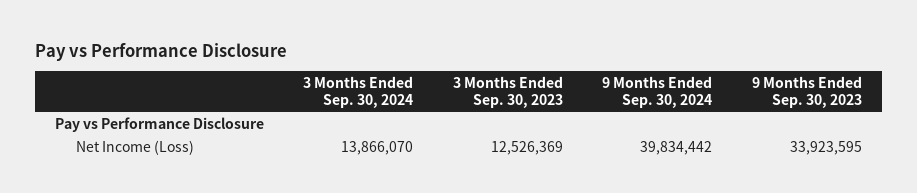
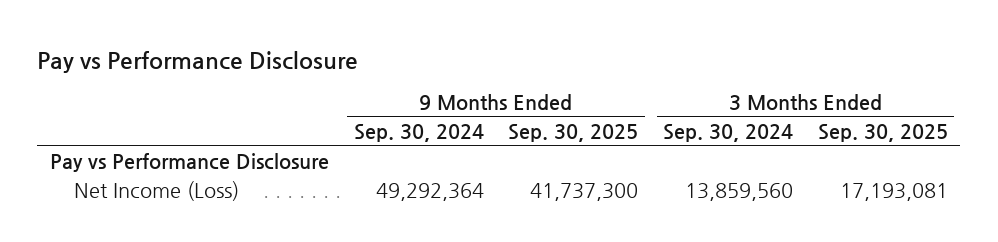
- | 3 Months Ended Sep. 30, 2024 | 3 Months Ended Sep. 30, 2023 | 9 Months Ended Sep. 30, 2024 | 9 Months Ended Sep. 30, 2023
+ | 9 Months Ended Sep. 30, 2024 | 9 Months Ended Sep. 30, 2025 | 3 Months Ended Sep. 30, 2024 | 3 Months Ended Sep. 30, 2025
- Net Income (Loss) | 13,866,070 | 12,526,369 | 39,834,442 | 33,923,595
+ Net Income (Loss) | 49,292,364 | 41,737,300 | 13,859,560 | 17,193,081

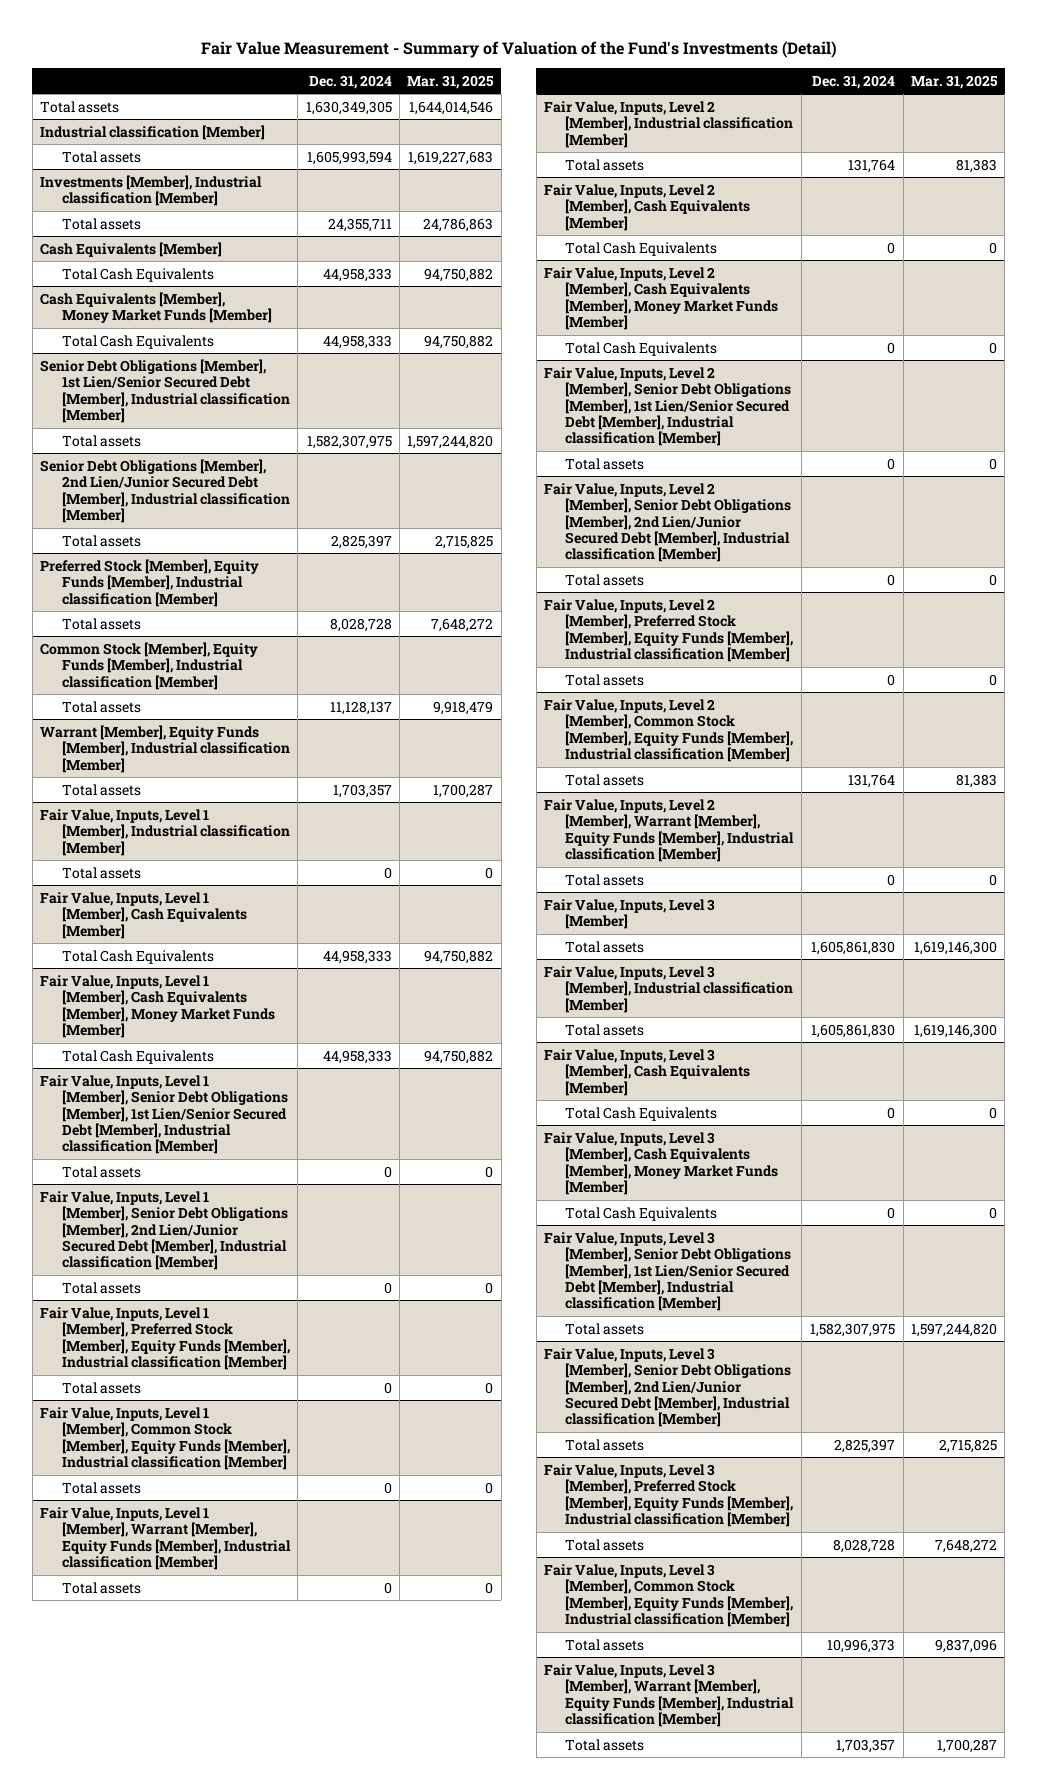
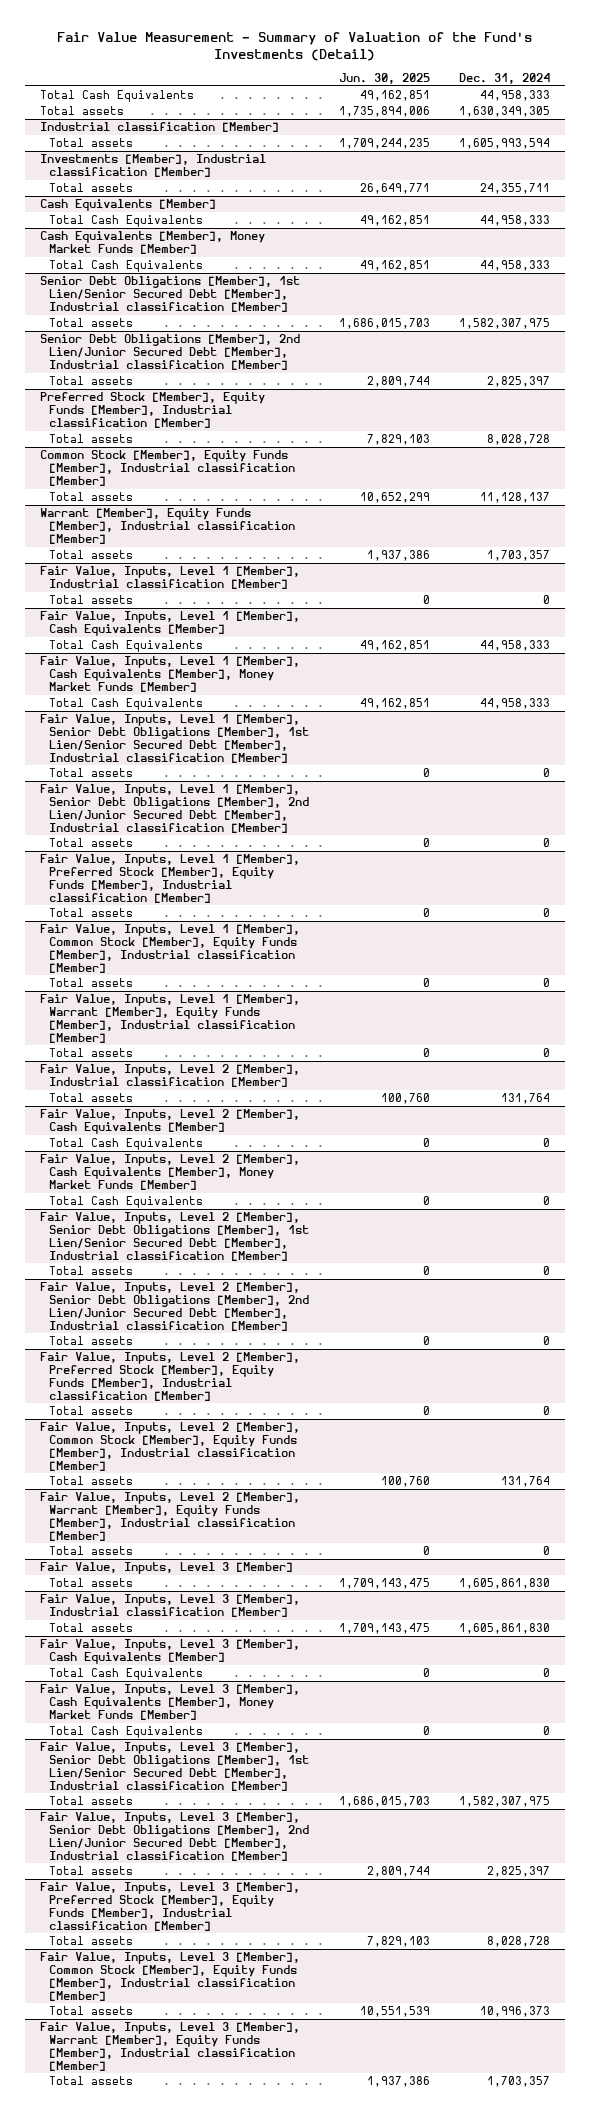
- | Dec. 31, 2024 | Mar. 31, 2025
+ | Jun. 30, 2025 | Dec. 31, 2024
+ Total Cash Equivalents | 49,162,851 | 44,958,333

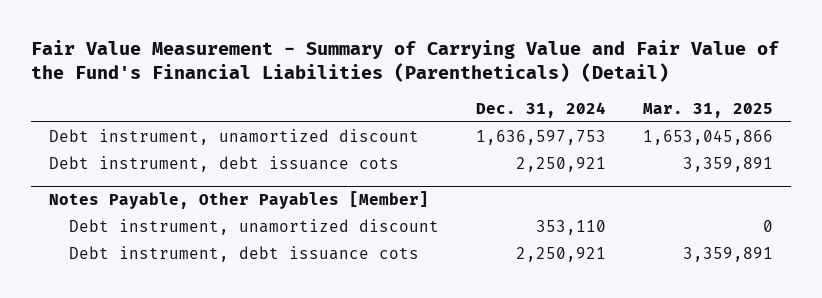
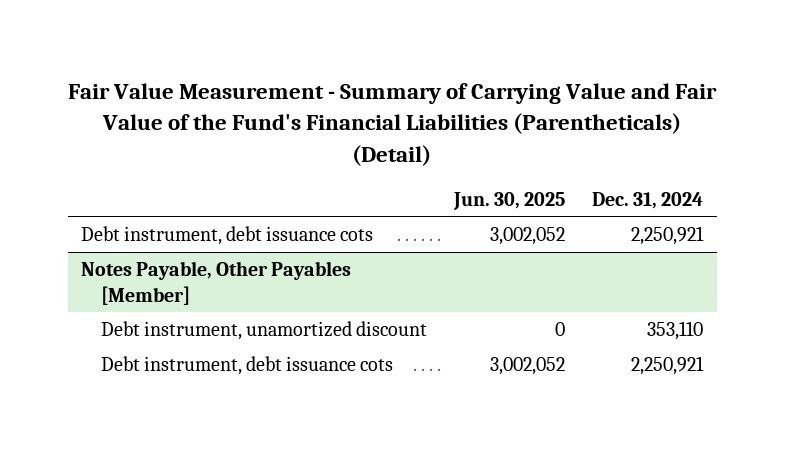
- | Dec. 31, 2024 | Mar. 31, 2025
+ | Jun. 30, 2025 | Dec. 31, 2024
- Debt instrument, unamortized discount | 1,636,597,753 | 1,653,045,866

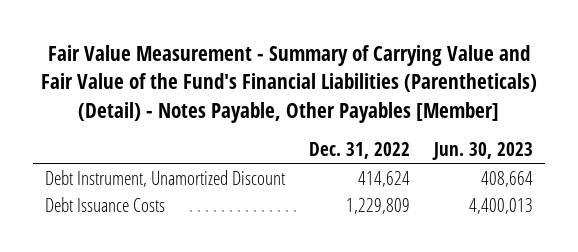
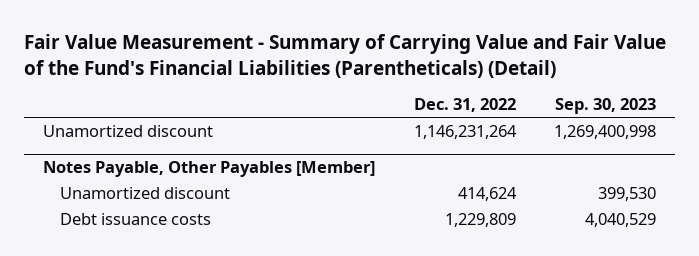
- Fair Value Measurement - Summary of Carrying Value and Fair Value of the Fund's Financial Liabilities (Parentheticals) (Detail) - Notes Payable, Other Payables [Member]
+ Fair Value Measurement - Summary of Carrying Value and Fair Value of the Fund's Financial Liabilities (Parentheticals) (Detail)
- | Dec. 31, 2022 | Jun. 30, 2023
+ | Dec. 31, 2022 | Sep. 30, 2023
- Debt Instrument, Unamortized Discount | 414,624 | 408,664
- Debt Issuance Costs | 1,229,809 | 4,400,013
+ Unamortized discount | 1,146,231,264 | 1,269,400,998
+ Notes Payable, Other Payables [Member]
+ Unamortized discount | 414,624 | 399,530
+ Debt issuance costs | 1,229,809 | 4,040,529

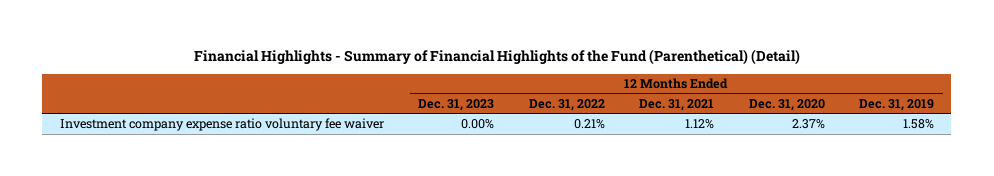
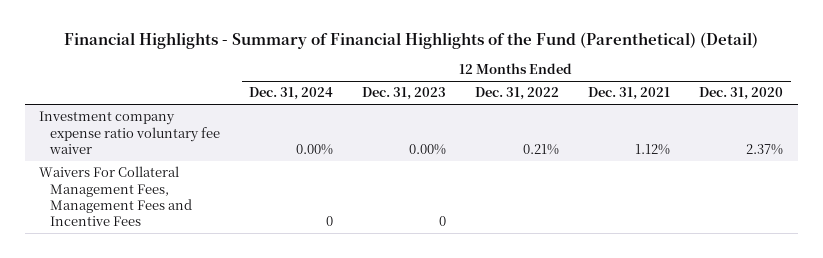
- | 12 Months Ended Dec. 31, 2023 | 12 Months Ended Dec. 31, 2022 | 12 Months Ended Dec. 31, 2021 | 12 Months Ended Dec. 31, 2020 | 12 Months Ended Dec. 31, 2019
+ | 12 Months Ended Dec. 31, 2024 | 12 Months Ended Dec. 31, 2023 | 12 Months Ended Dec. 31, 2022 | 12 Months Ended Dec. 31, 2021 | 12 Months Ended Dec. 31, 2020
+ Waivers For Collateral Management Fees, Management Fees and Incentive Fees | 0 | 0 | | |

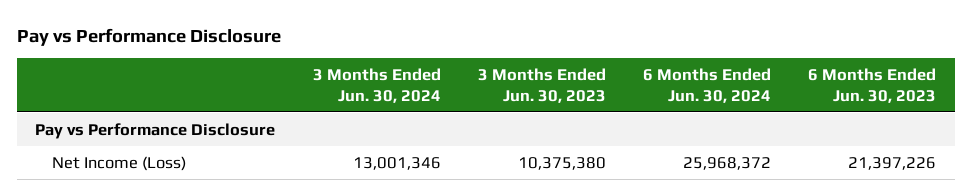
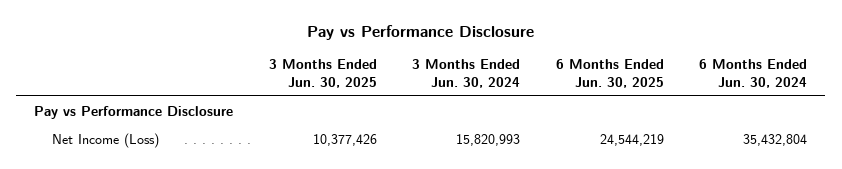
- | 3 Months Ended Jun. 30, 2024 | 3 Months Ended Jun. 30, 2023 | 6 Months Ended Jun. 30, 2024 | 6 Months Ended Jun. 30, 2023
+ | 3 Months Ended Jun. 30, 2025 | 3 Months Ended Jun. 30, 2024 | 6 Months Ended Jun. 30, 2025 | 6 Months Ended Jun. 30, 2024
- Net Income (Loss) | 13,001,346 | 10,375,380 | 25,968,372 | 21,397,226
+ Net Income (Loss) | 10,377,426 | 15,820,993 | 24,544,219 | 35,432,804

